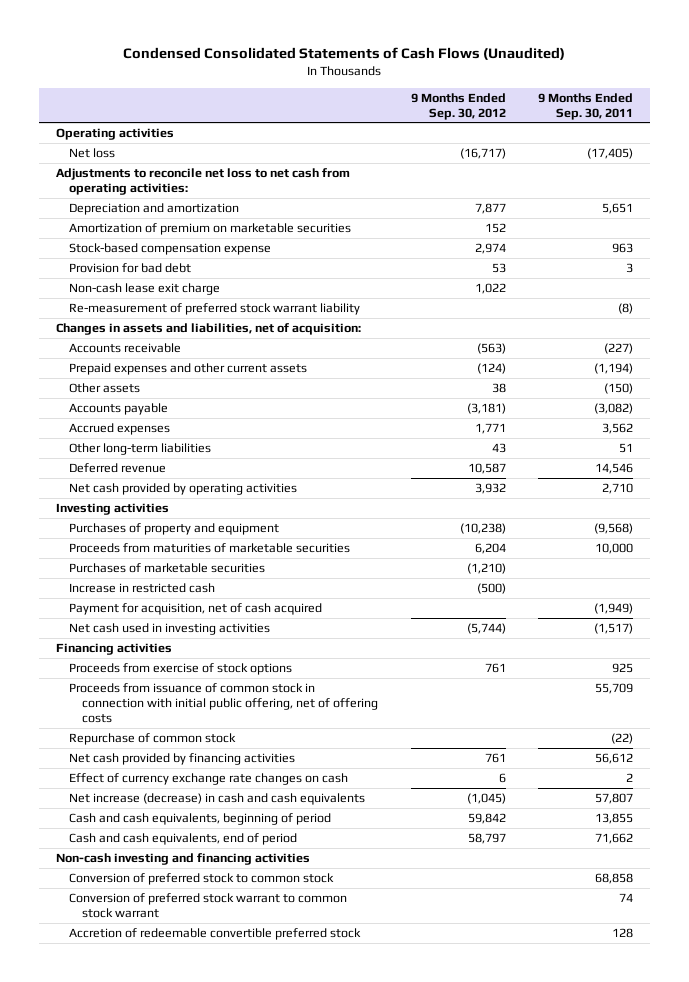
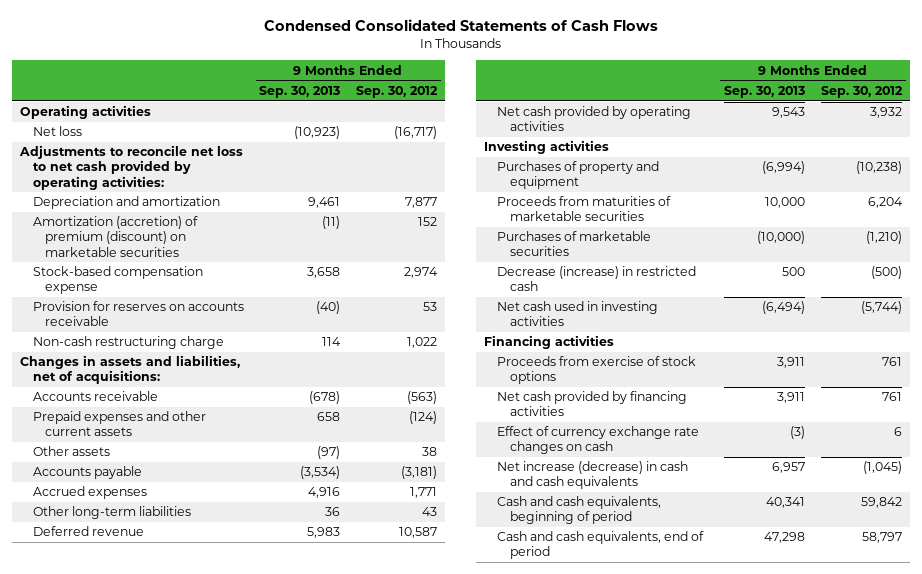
- Condensed Consolidated Statements of Cash Flows (Unaudited)
+ Condensed Consolidated Statements of Cash Flows
- | 9 Months Ended Sep. 30, 2012 | 9 Months Ended Sep. 30, 2011
+ | 9 Months Ended Sep. 30, 2013 | 9 Months Ended Sep. 30, 2012
- Adjustments to reconcile net loss to net cash from operating activities:
+ Adjustments to reconcile net loss to net cash provided by operating activities:
- Amortization of premium on marketable securities | 152 |
+ Amortization (accretion) of premium (discount) on marketable securities | (11) | 152
- Provision for bad debt | 53 | 3
- Non-cash lease exit charge | 1,022 |
- Re-measurement of preferred stock warrant liability | | (8)
- Changes in assets and liabilities, net of acquisition:
+ Provision for reserves on accounts receivable | (40) | 53
+ Non-cash restructuring charge | 114 | 1,022
+ Changes in assets and liabilities, net of acquisitions:
- Increase in restricted cash | (500) |
- Payment for acquisition, net of cash acquired | | (1,949)
+ Decrease (increase) in restricted cash | 500 | (500)
- Proceeds from issuance of common stock in connection with initial public offering, net of offering costs | | 55,709
- Repurchase of common stock | | (22)
- Non-cash investing and financing activities
- Conversion of preferred stock to common stock | | 68,858
- Conversion of preferred stock warrant to common stock warrant | | 74
- Accretion of redeemable convertible preferred stock | | 128

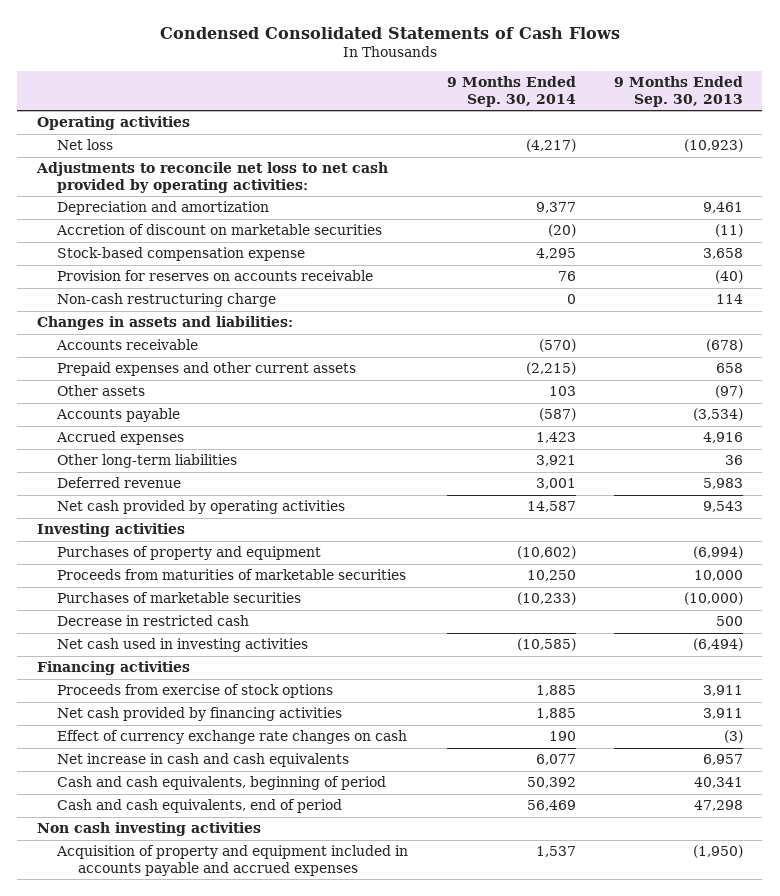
- | 9 Months Ended Sep. 30, 2013 | 9 Months Ended Sep. 30, 2012
+ | 9 Months Ended Sep. 30, 2014 | 9 Months Ended Sep. 30, 2013
- Amortization (accretion) of premium (discount) on marketable securities | (11) | 152
+ Accretion of discount on marketable securities | (20) | (11)
- Changes in assets and liabilities, net of acquisitions:
+ Changes in assets and liabilities:
- Decrease (increase) in restricted cash | 500 | (500)
+ Decrease in restricted cash | | 500
- Net increase (decrease) in cash and cash equivalents | 6,957 | (1,045)
+ Net increase in cash and cash equivalents | 6,077 | 6,957
+ Non cash investing activities
+ Acquisition of property and equipment included in accounts payable and accrued expenses | 1,537 | (1,950)

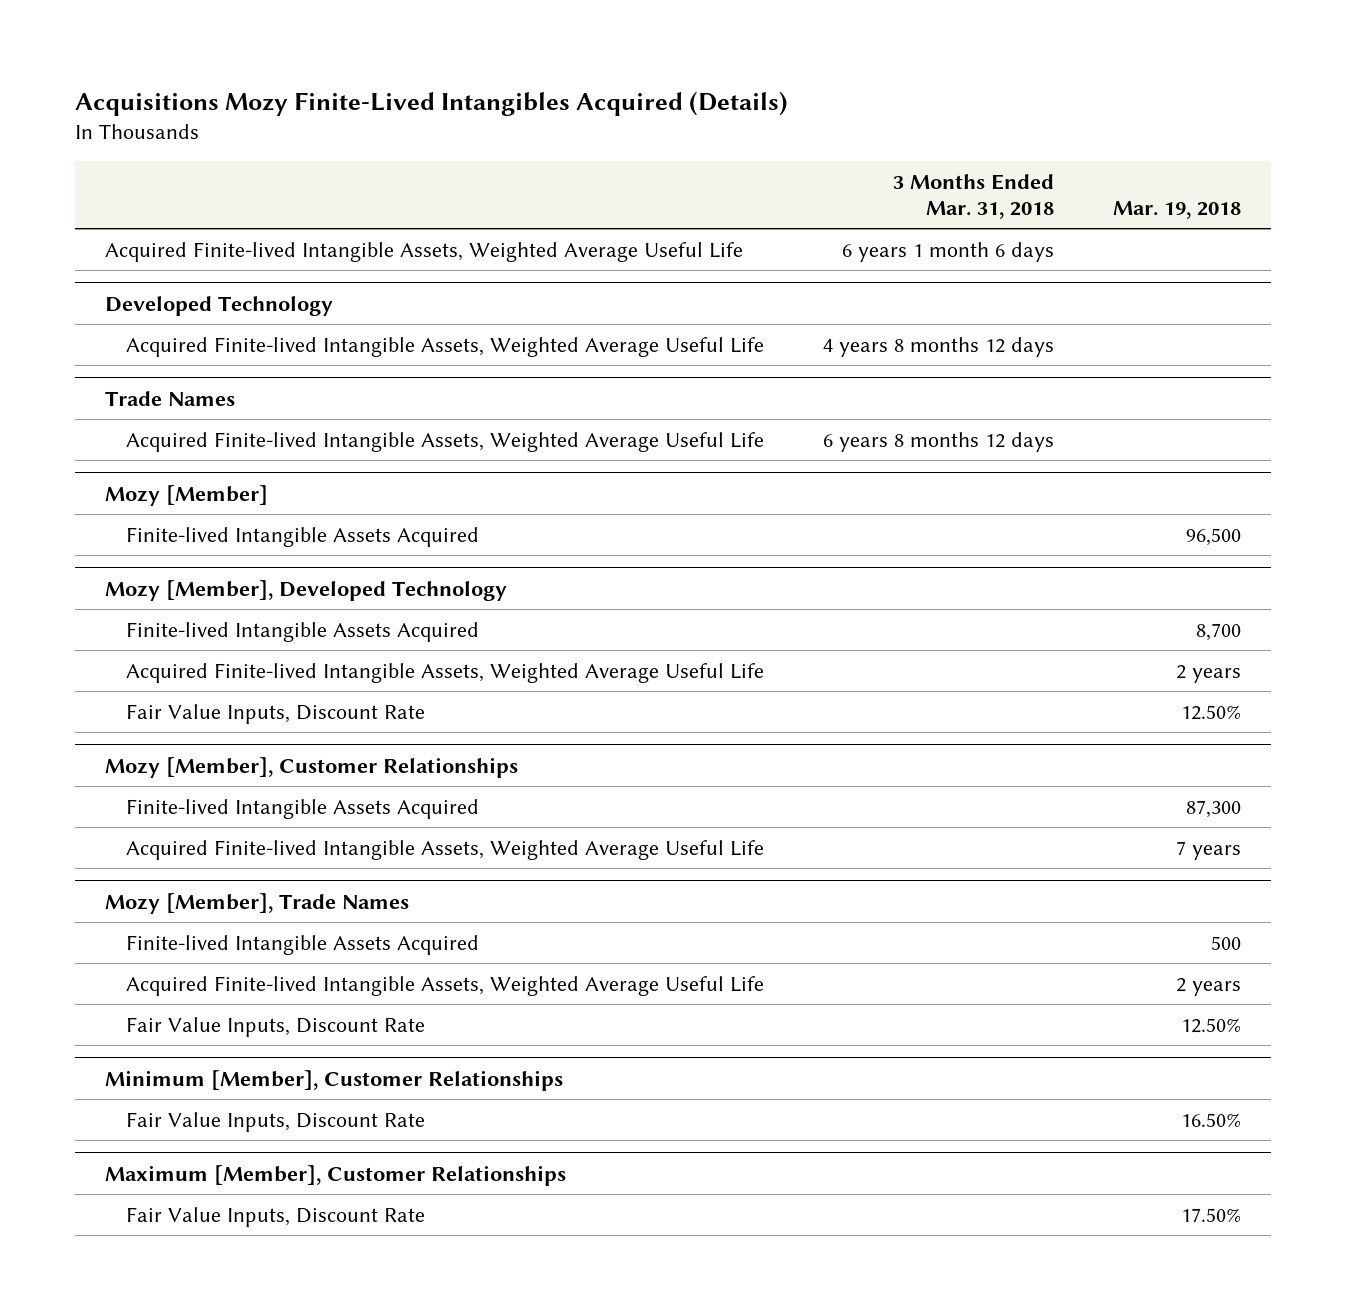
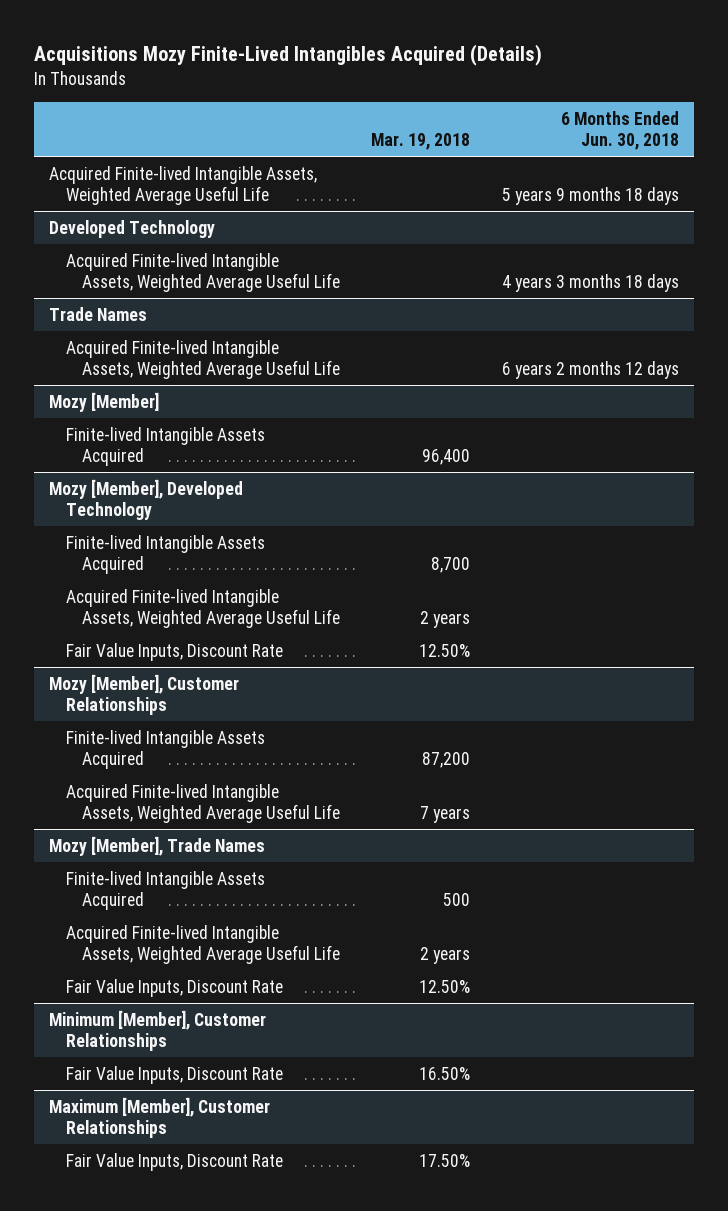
- | 3 Months Ended Mar. 31, 2018 | Mar. 19, 2018
+ | Mar. 19, 2018 | 6 Months Ended Jun. 30, 2018
@ Mozy [Member]
- Finite-lived Intangible Assets Acquired | | 96,500
+ Finite-lived Intangible Assets Acquired | 96,400 |
@ Mozy [Member], Customer Relationships
- Finite-lived Intangible Assets Acquired | | 87,300
+ Finite-lived Intangible Assets Acquired | 87,200 |

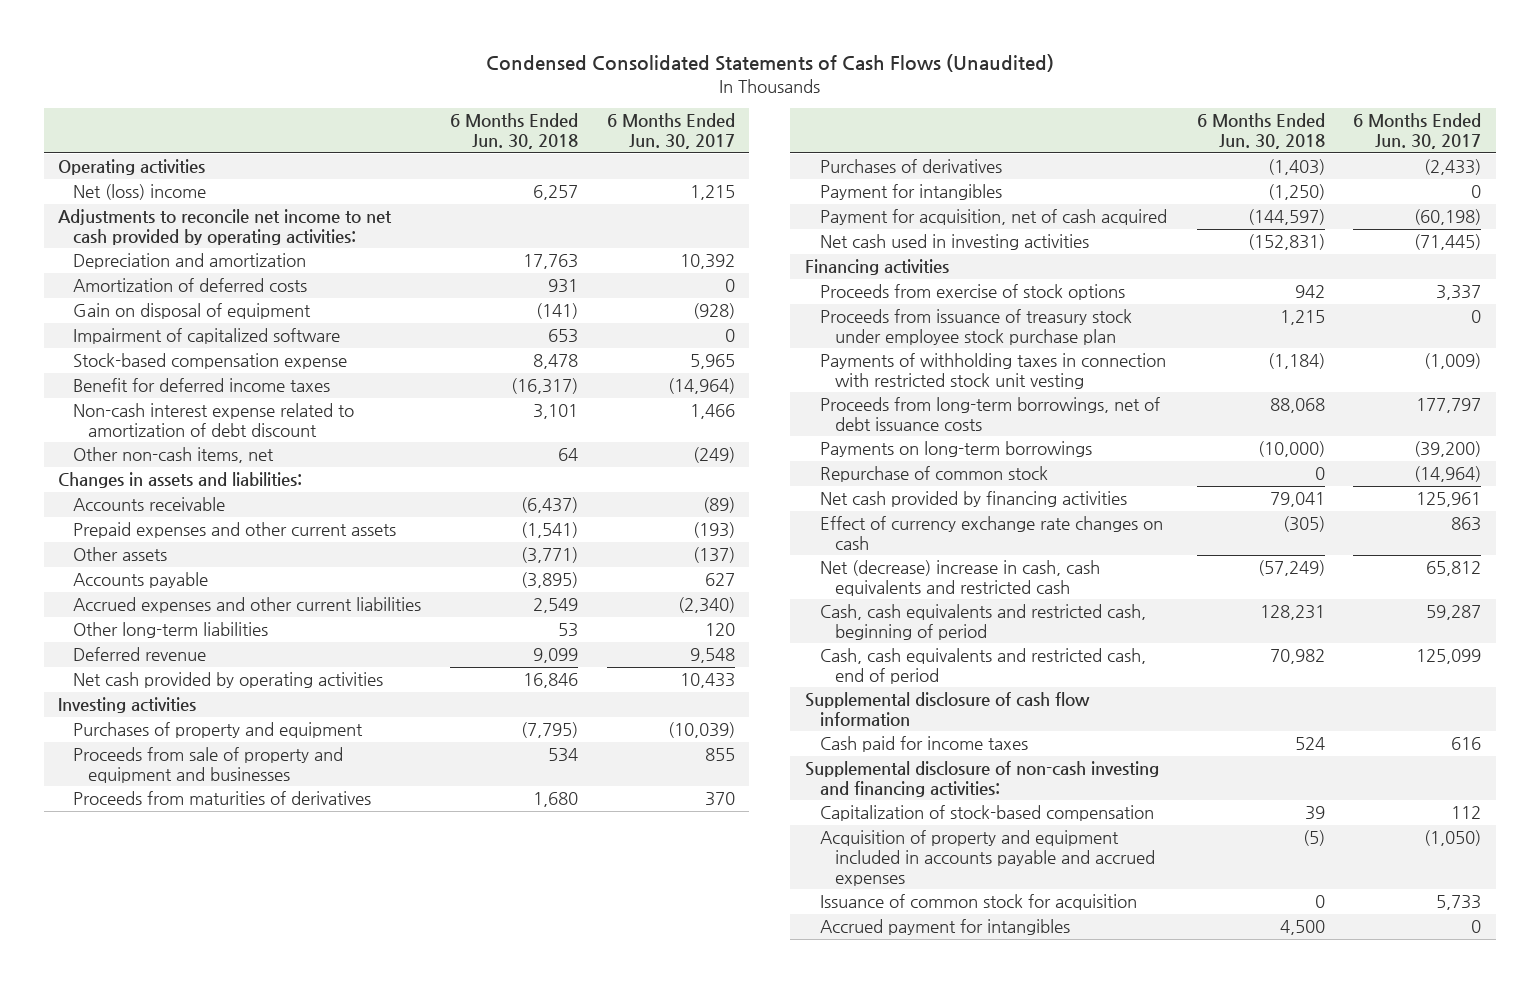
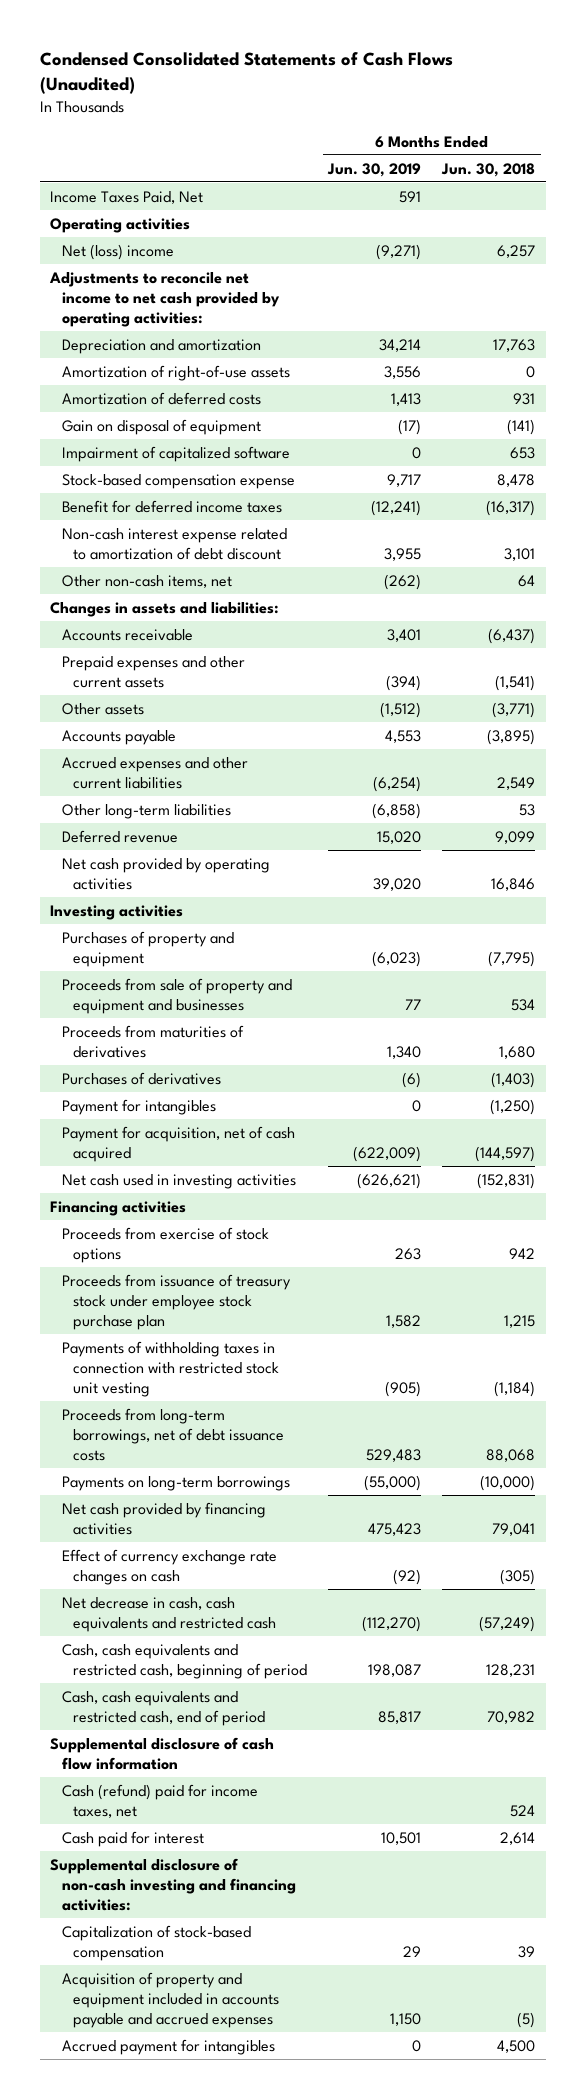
- | 6 Months Ended Jun. 30, 2018 | 6 Months Ended Jun. 30, 2017
+ | 6 Months Ended Jun. 30, 2019 | 6 Months Ended Jun. 30, 2018
+ Income Taxes Paid, Net | 591 |
+ Amortization of right-of-use assets | 3,556 | 0
- Repurchase of common stock | 0 | (14,964)
- Net (decrease) increase in cash, cash equivalents and restricted cash | (57,249) | 65,812
+ Net decrease in cash, cash equivalents and restricted cash | (112,270) | (57,249)
- Cash paid for income taxes | 524 | 616
+ Cash (refund) paid for income taxes, net | | 524
+ Cash paid for interest | 10,501 | 2,614
- Issuance of common stock for acquisition | 0 | 5,733

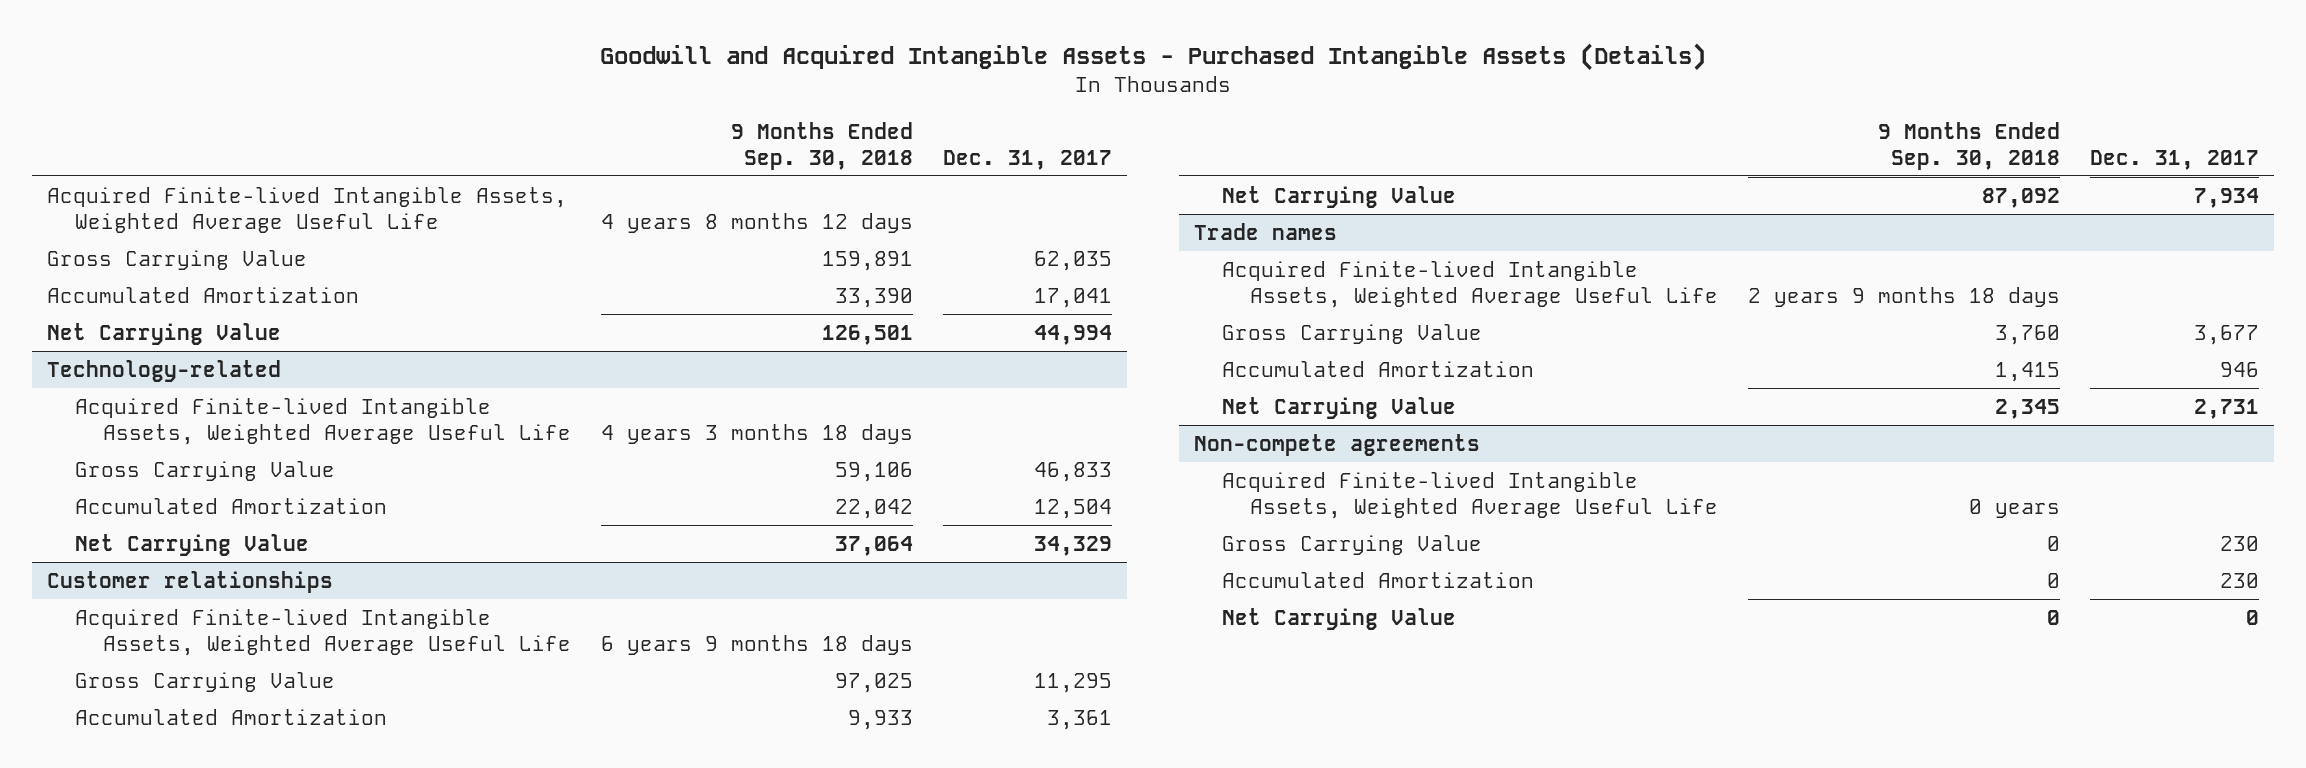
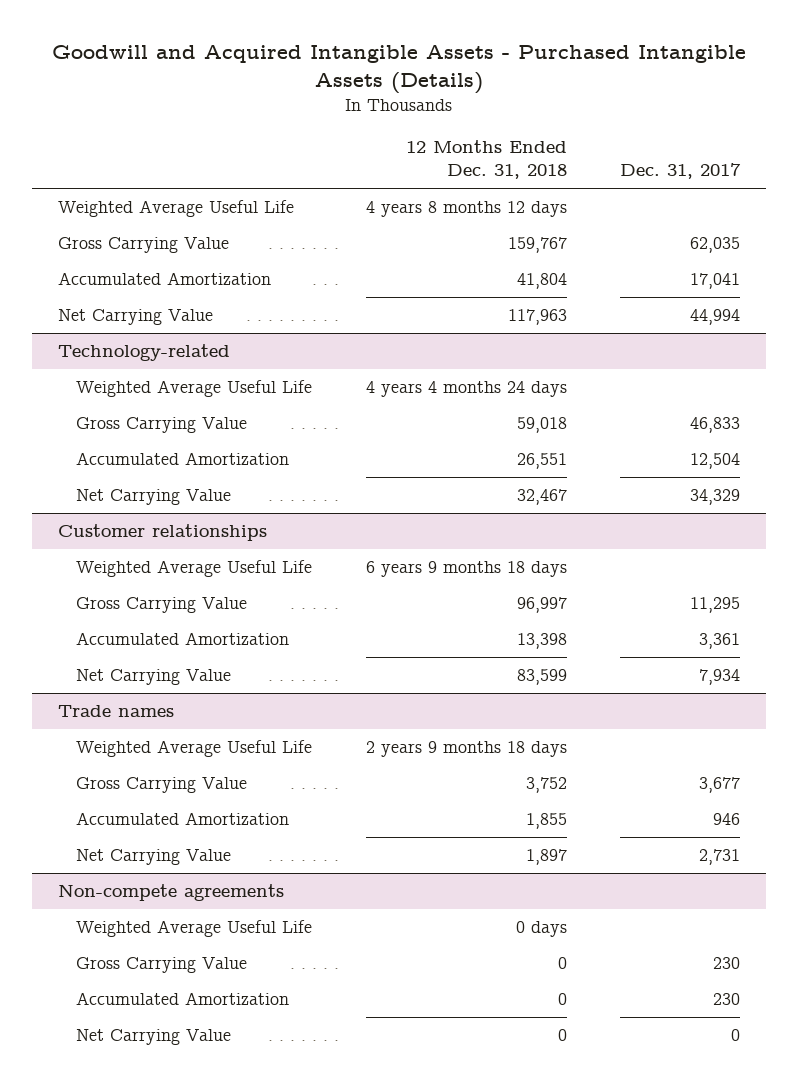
- | 9 Months Ended Sep. 30, 2018 | Dec. 31, 2017
+ | 12 Months Ended Dec. 31, 2018 | Dec. 31, 2017
- Acquired Finite-lived Intangible Assets, Weighted Average Useful Life | 4 years 8 months 12 days |
+ Weighted Average Useful Life | 4 years 8 months 12 days |
@ Technology-related
- Acquired Finite-lived Intangible Assets, Weighted Average Useful Life | 4 years 3 months 18 days |
+ Weighted Average Useful Life | 4 years 4 months 24 days |
@ Customer relationships
- Acquired Finite-lived Intangible Assets, Weighted Average Useful Life | 6 years 9 months 18 days |
+ Weighted Average Useful Life | 6 years 9 months 18 days |
@ Trade names
- Acquired Finite-lived Intangible Assets, Weighted Average Useful Life | 2 years 9 months 18 days |
+ Weighted Average Useful Life | 2 years 9 months 18 days |
@ Non-compete agreements
- Acquired Finite-lived Intangible Assets, Weighted Average Useful Life | 0 years |
+ Weighted Average Useful Life | 0 days |

